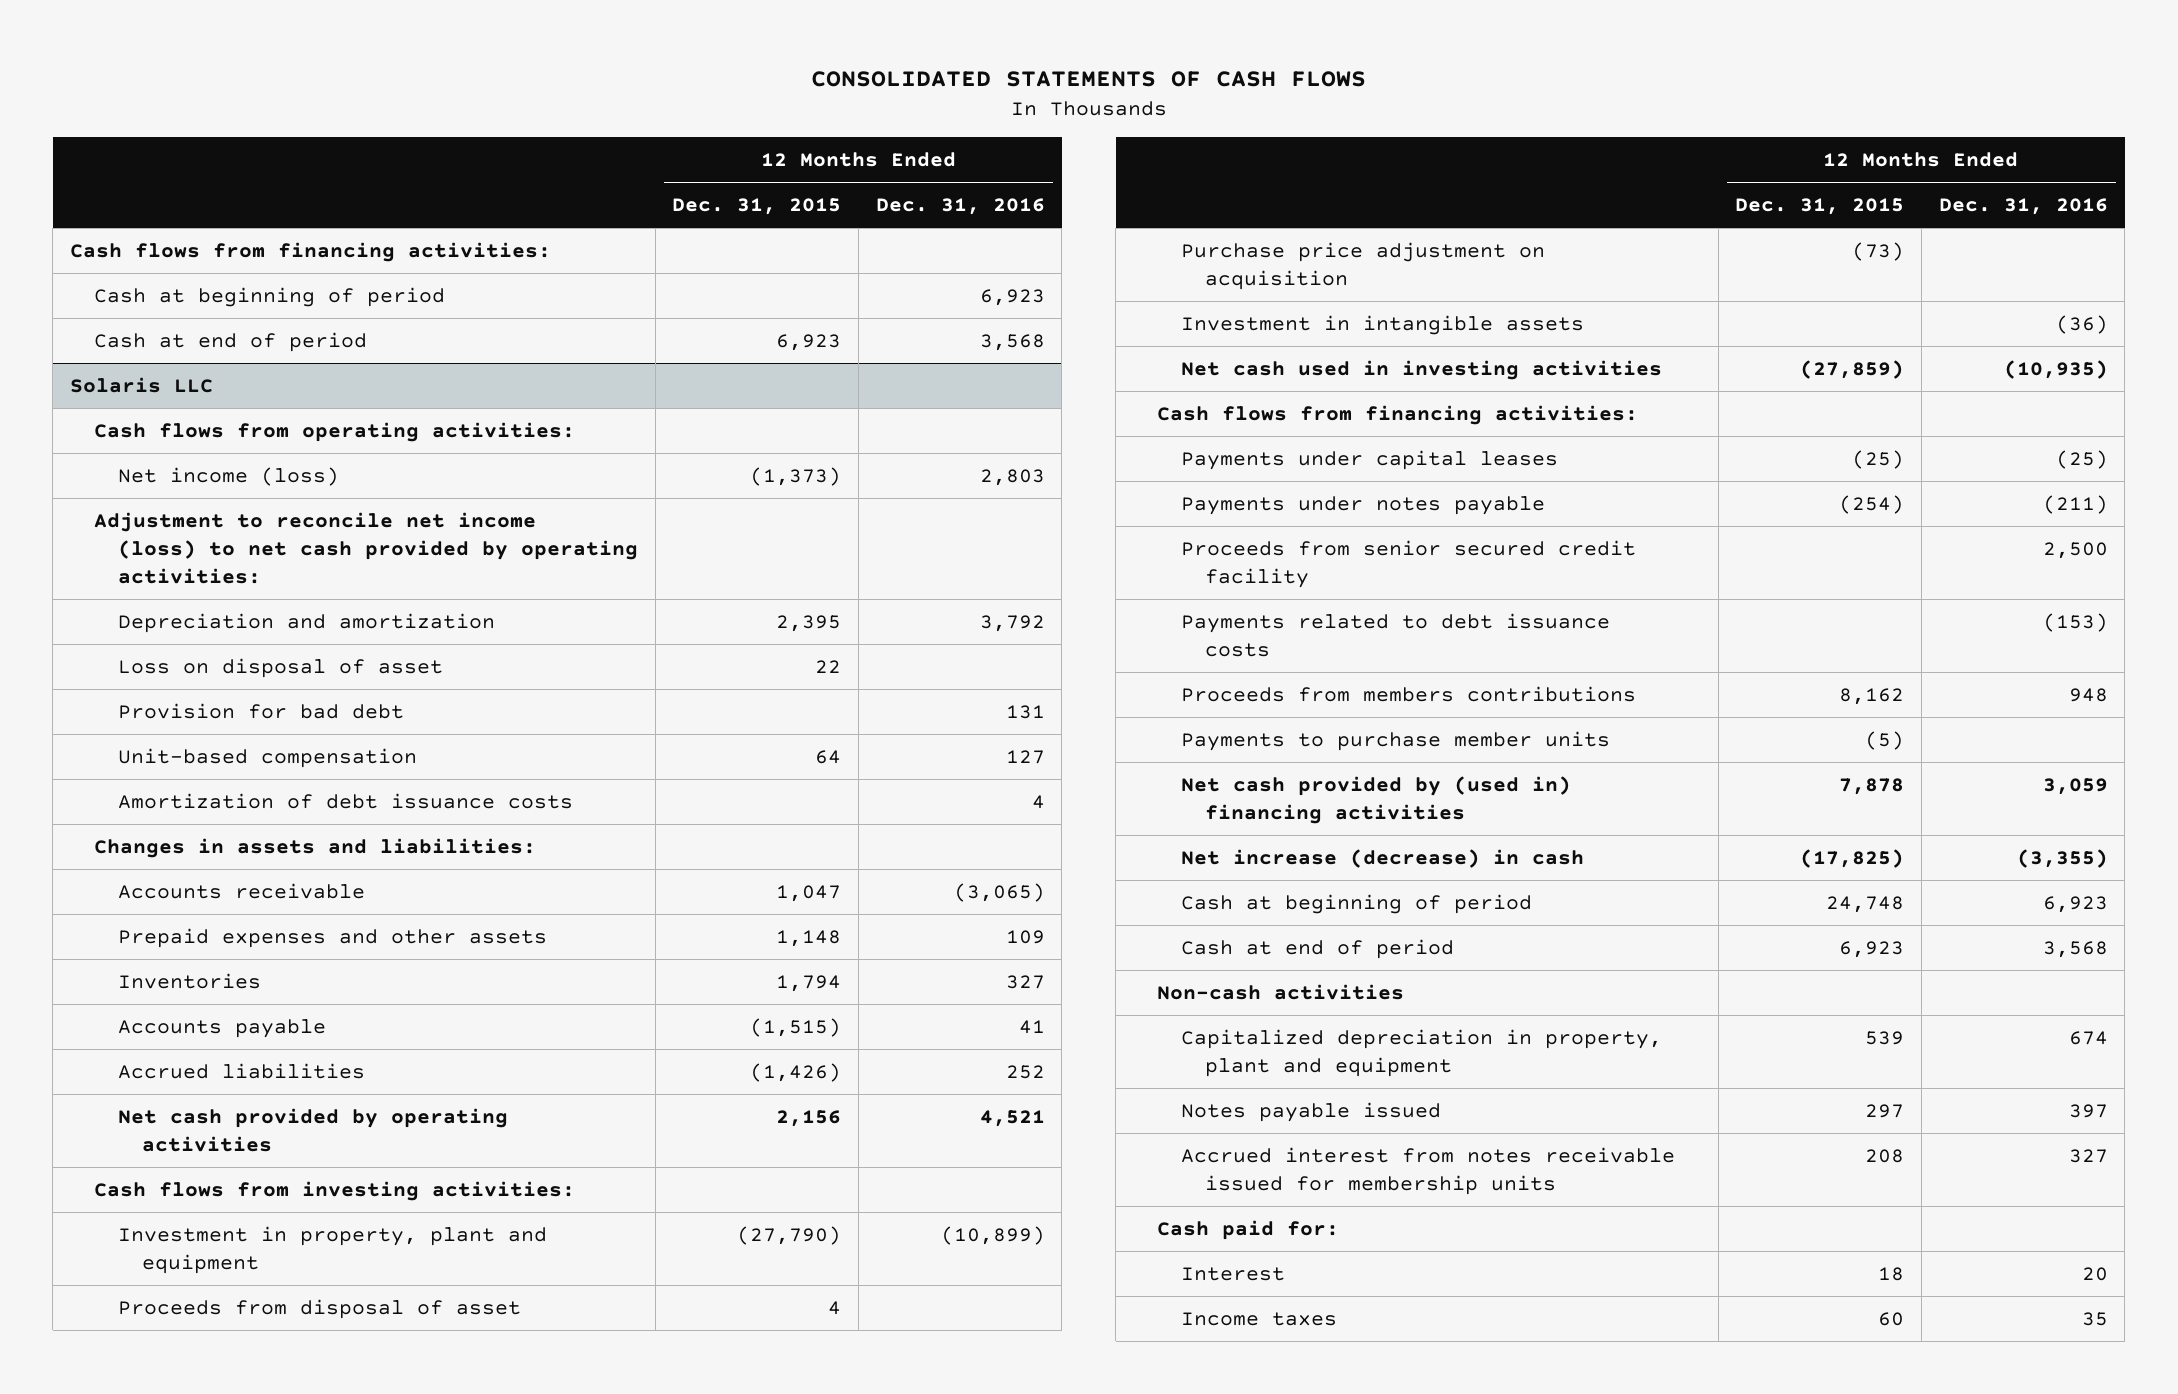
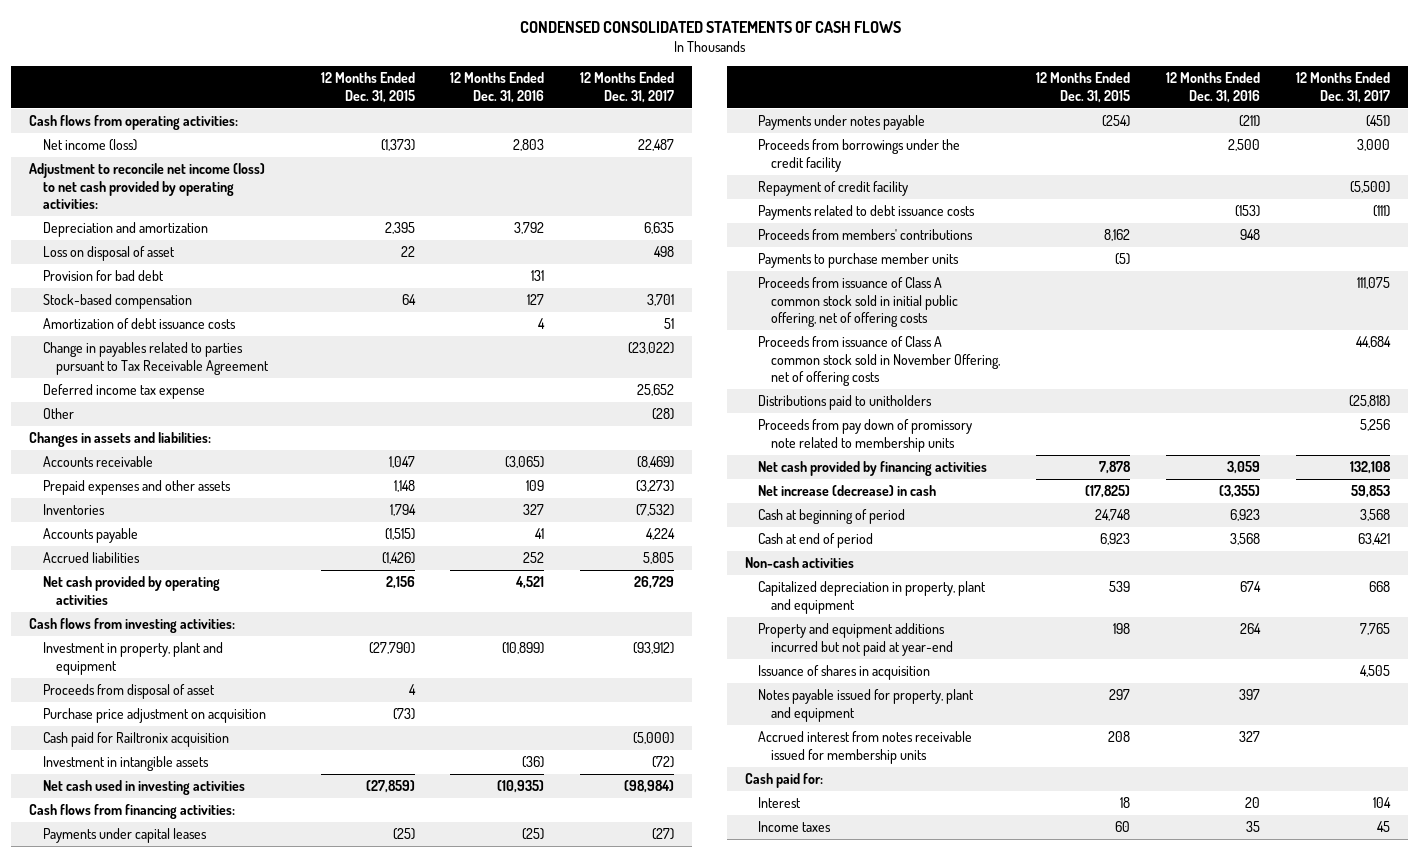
- CONSOLIDATED STATEMENTS OF CASH FLOWS
+ CONDENSED CONSOLIDATED STATEMENTS OF CASH FLOWS
- | 12 Months Ended Dec. 31, 2015 | 12 Months Ended Dec. 31, 2016
+ | 12 Months Ended Dec. 31, 2015 | 12 Months Ended Dec. 31, 2016 | 12 Months Ended Dec. 31, 2017
- Cash flows from financing activities:
- Cash at beginning of period | | 6,923
- Cash at end of period | 6,923 | 3,568
- Solaris LLC
- Unit-based compensation | 64 | 127
+ Stock-based compensation | 64 | 127 | 3,701
+ Change in payables related to parties pursuant to Tax Receivable Agreement | | | (23,022)
+ Deferred income tax expense | | | 25,652
+ Other | | | (28)
+ Cash paid for Railtronix acquisition | | | (5,000)
- Proceeds from senior secured credit facility | | 2,500
+ Proceeds from borrowings under the credit facility | | 2,500 | 3,000
+ Repayment of credit facility | | | (5,500)
- Proceeds from members contributions | 8,162 | 948
+ Proceeds from members' contributions | 8,162 | 948 |
- Net cash provided by (used in) financing activities | 7,878 | 3,059
+ Proceeds from issuance of Class A common stock sold in initial public offering, net of offering costs | | | 111,075
+ Proceeds from issuance of Class A common stock sold in November Offering, net of offering costs | | | 44,684
+ Distributions paid to unitholders | | | (25,818)
+ Proceeds from pay down of promissory note related to membership units | | | 5,256
+ Net cash provided by financing activities | 7,878 | 3,059 | 132,108
- Notes payable issued | 297 | 397
+ Property and equipment additions incurred but not paid at year-end | 198 | 264 | 7,765
+ Issuance of shares in acquisition | | | 4,505
+ Notes payable issued for property, plant and equipment | 297 | 397 |

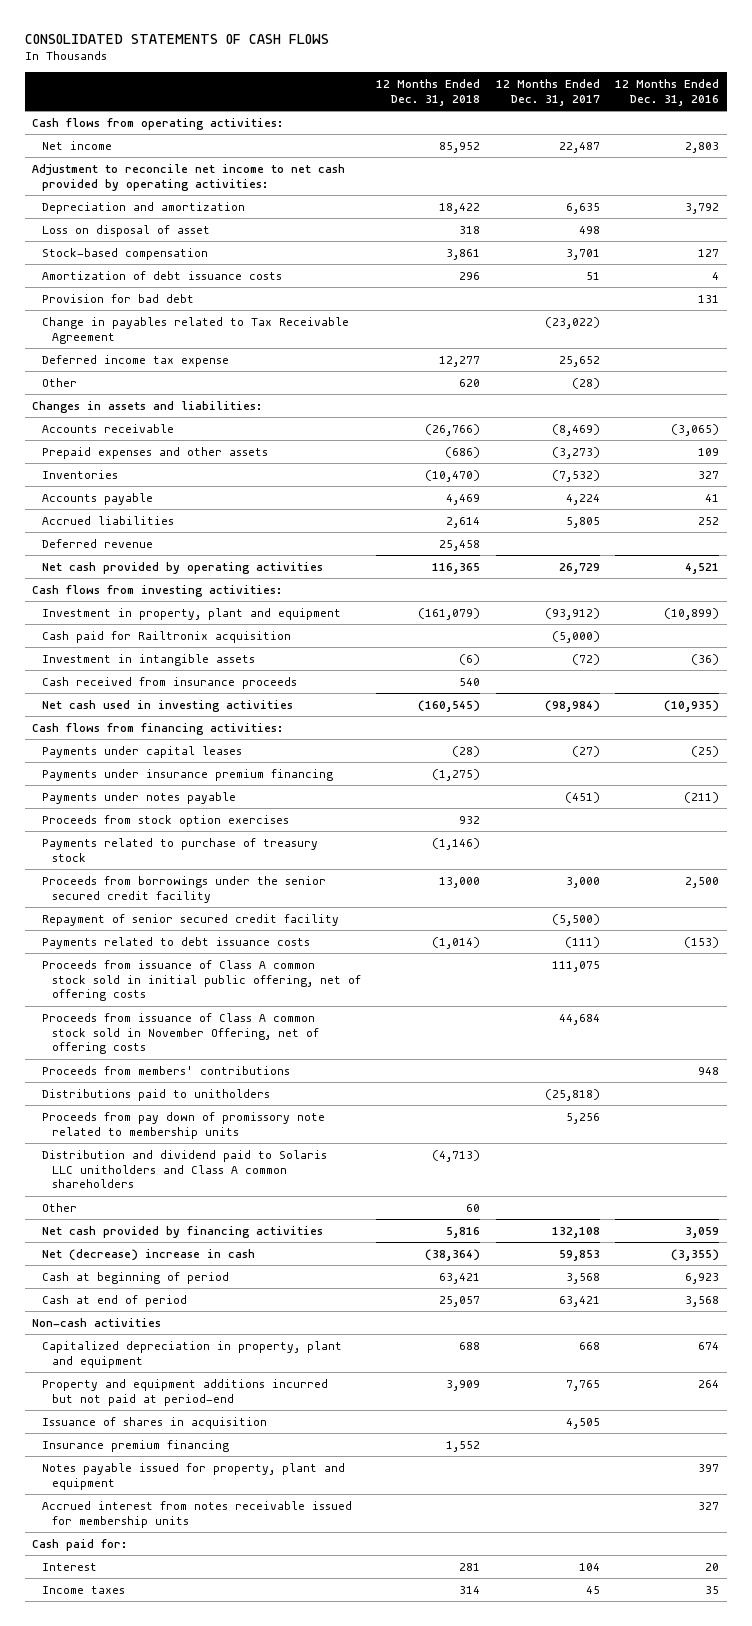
- CONDENSED CONSOLIDATED STATEMENTS OF CASH FLOWS
+ CONSOLIDATED STATEMENTS OF CASH FLOWS
- | 12 Months Ended Dec. 31, 2015 | 12 Months Ended Dec. 31, 2016 | 12 Months Ended Dec. 31, 2017
+ | 12 Months Ended Dec. 31, 2018 | 12 Months Ended Dec. 31, 2017 | 12 Months Ended Dec. 31, 2016
- Net income (loss) | (1,373) | 2,803 | 22,487
- Adjustment to reconcile net income (loss) to net cash provided by operating activities:
+ Net income | 85,952 | 22,487 | 2,803
+ Adjustment to reconcile net income to net cash provided by operating activities:
- Change in payables related to parties pursuant to Tax Receivable Agreement | | | (23,022)
moved down: Provision for bad debt | | | 131
+ Change in payables related to Tax Receivable Agreement | | (23,022) |
+ Deferred revenue | 25,458 | |
- Proceeds from disposal of asset | 4 | |
- Purchase price adjustment on acquisition | (73) | |
+ Cash received from insurance proceeds | 540 | |
+ Payments under insurance premium financing | (1,275) | |
- Proceeds from borrowings under the credit facility | | 2,500 | 3,000
- Repayment of credit facility | | | (5,500)
+ Proceeds from stock option exercises | 932 | |
+ Payments related to purchase of treasury stock | (1,146) | |
+ Proceeds from borrowings under the senior secured credit facility | 13,000 | 3,000 | 2,500
+ Repayment of senior secured credit facility | | (5,500) |
- Payments to purchase member units | (5) | |
moved down: Proceeds from members' contributions | | | 948
+ Distribution and dividend paid to Solaris LLC unitholders and Class A common shareholders | (4,713) | |
+ Other | 60 | |
- Net increase (decrease) in cash | (17,825) | (3,355) | 59,853
+ Net (decrease) increase in cash | (38,364) | 59,853 | (3,355)
- Property and equipment additions incurred but not paid at year-end | 198 | 264 | 7,765
+ Property and equipment additions incurred but not paid at period-end | 3,909 | 7,765 | 264
+ Insurance premium financing | 1,552 | |

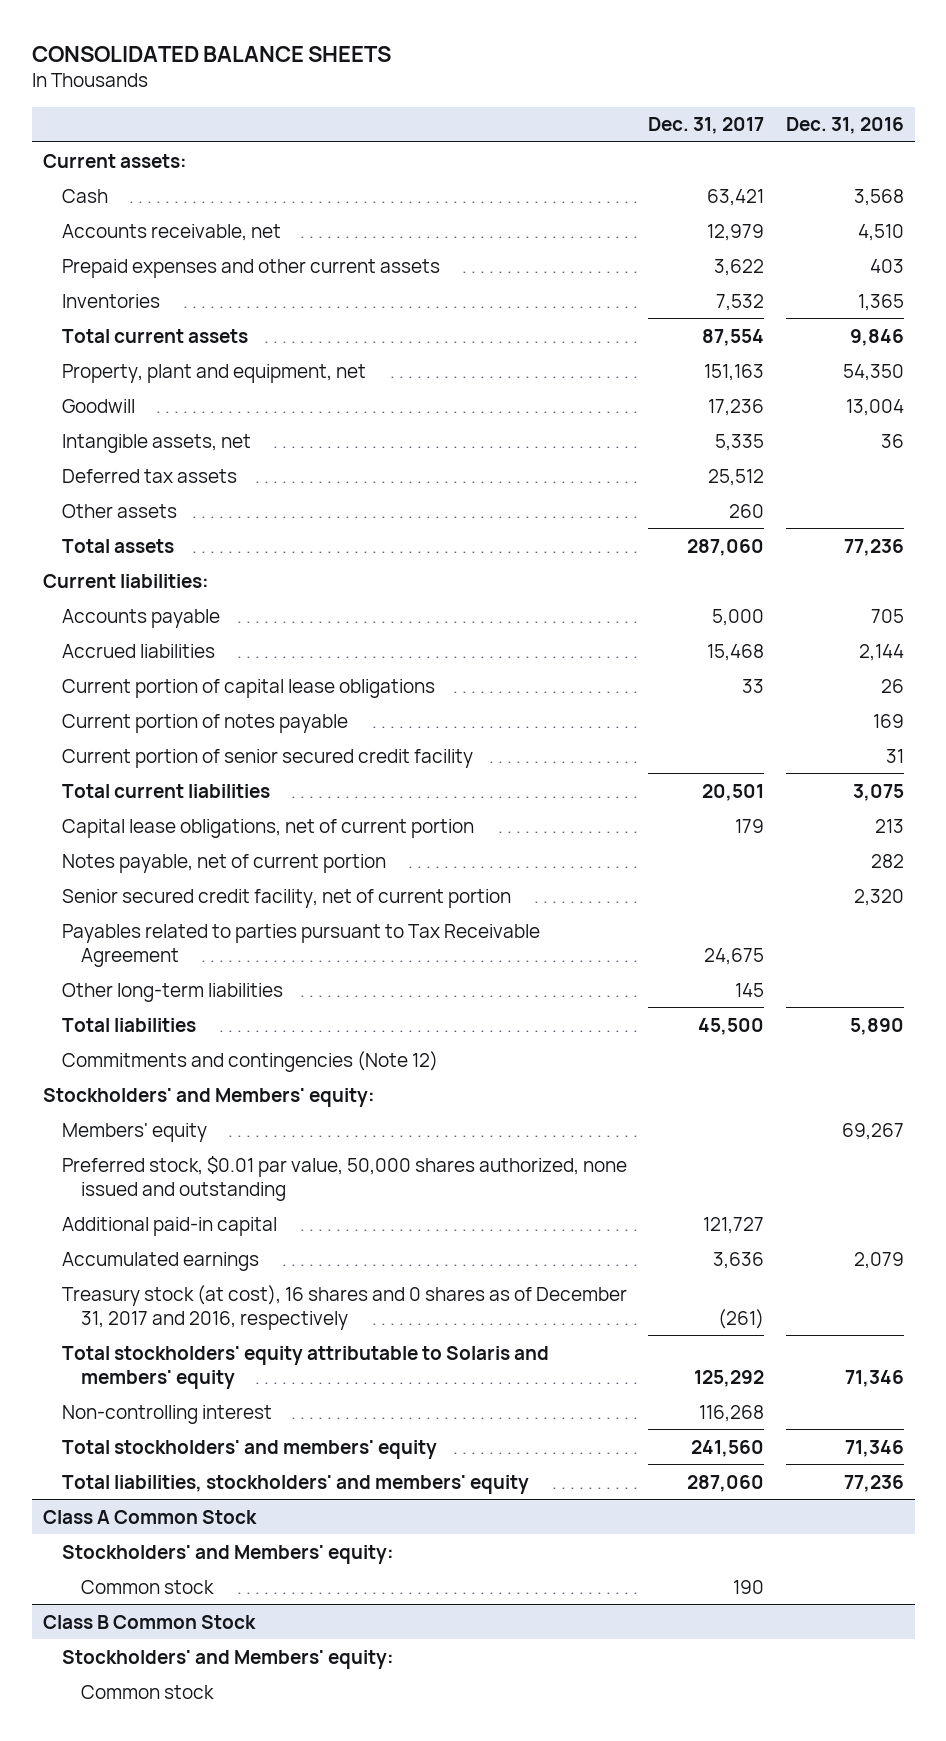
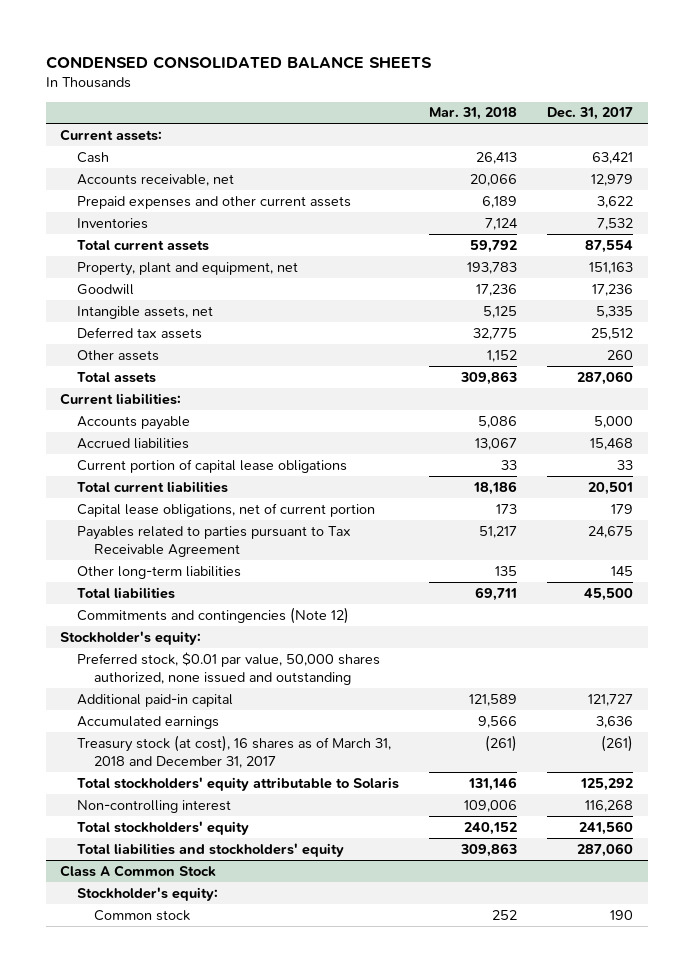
- CONSOLIDATED BALANCE SHEETS
+ CONDENSED CONSOLIDATED BALANCE SHEETS
- | Dec. 31, 2017 | Dec. 31, 2016
+ | Mar. 31, 2018 | Dec. 31, 2017
- Current portion of notes payable | | 169
- Current portion of senior secured credit facility | | 31
- Notes payable, net of current portion | | 282
- Senior secured credit facility, net of current portion | | 2,320
- Stockholders' and Members' equity:
- Members' equity | | 69,267
+ Stockholder's equity:
- Treasury stock (at cost), 16 shares and 0 shares as of December 31, 2017 and 2016, respectively | (261) |
- Total stockholders' equity attributable to Solaris and members' equity | 125,292 | 71,346
+ Treasury stock (at cost), 16 shares as of March 31, 2018 and December 31, 2017 | (261) | (261)
+ Total stockholders' equity attributable to Solaris | 131,146 | 125,292
- Total stockholders' and members' equity | 241,560 | 71,346
- Total liabilities, stockholders' and members' equity | 287,060 | 77,236
+ Total stockholders' equity | 240,152 | 241,560
+ Total liabilities and stockholders' equity | 309,863 | 287,060
@ Class A Common Stock
- Stockholders' and Members' equity:
+ Stockholder's equity:
- Class B Common Stock
- Stockholders' and Members' equity:
- Common stock

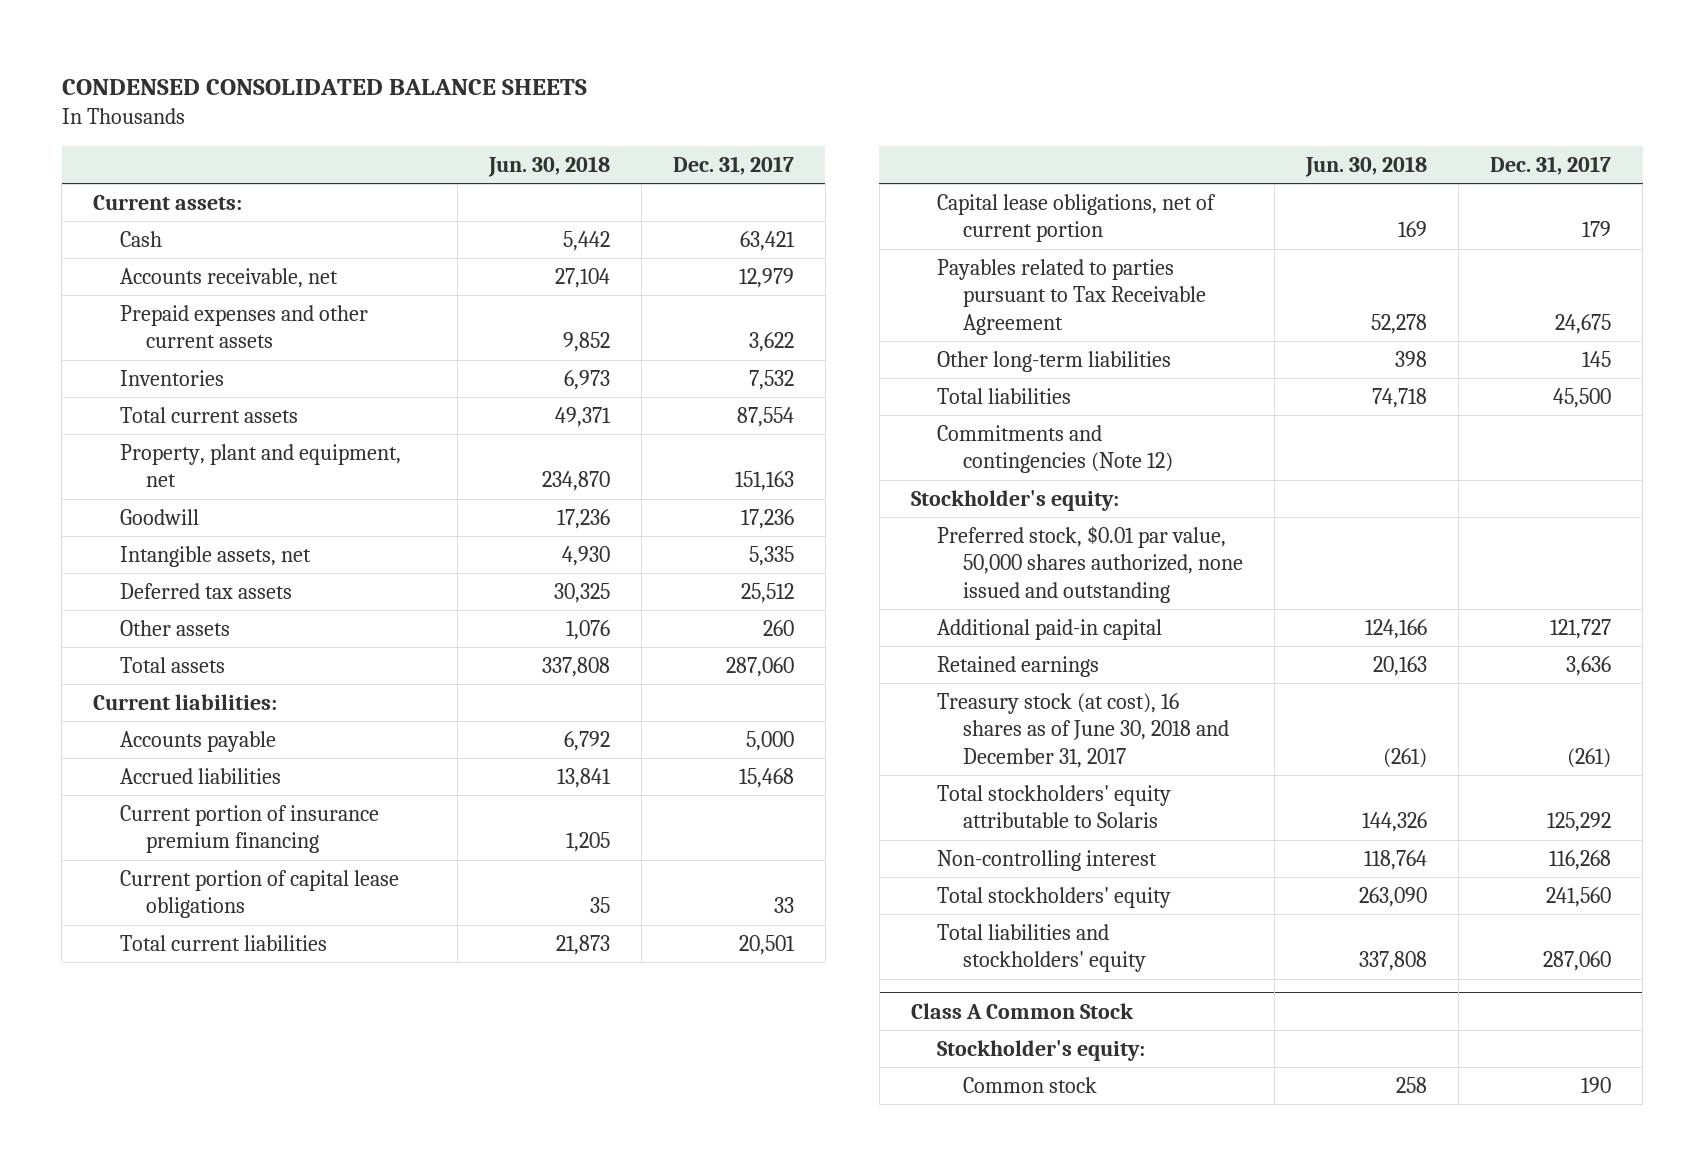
- | Mar. 31, 2018 | Dec. 31, 2017
+ | Jun. 30, 2018 | Dec. 31, 2017
+ Current portion of insurance premium financing | 1,205 |
- Accumulated earnings | 9,566 | 3,636
- Treasury stock (at cost), 16 shares as of March 31, 2018 and December 31, 2017 | (261) | (261)
+ Retained earnings | 20,163 | 3,636
+ Treasury stock (at cost), 16 shares as of June 30, 2018 and December 31, 2017 | (261) | (261)

